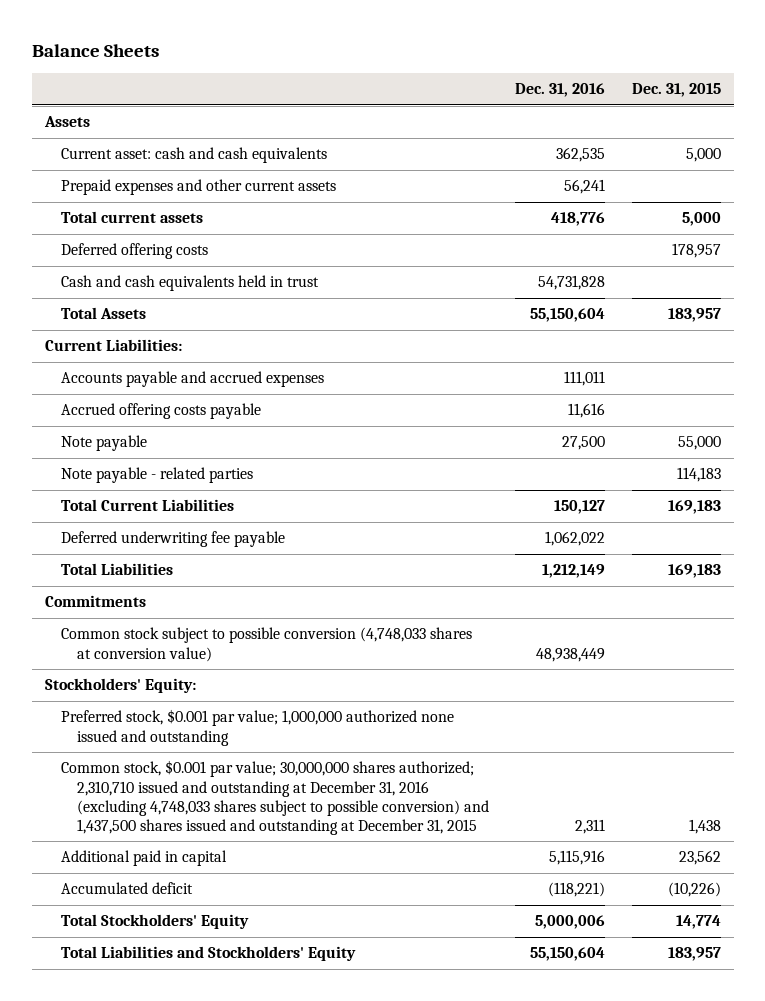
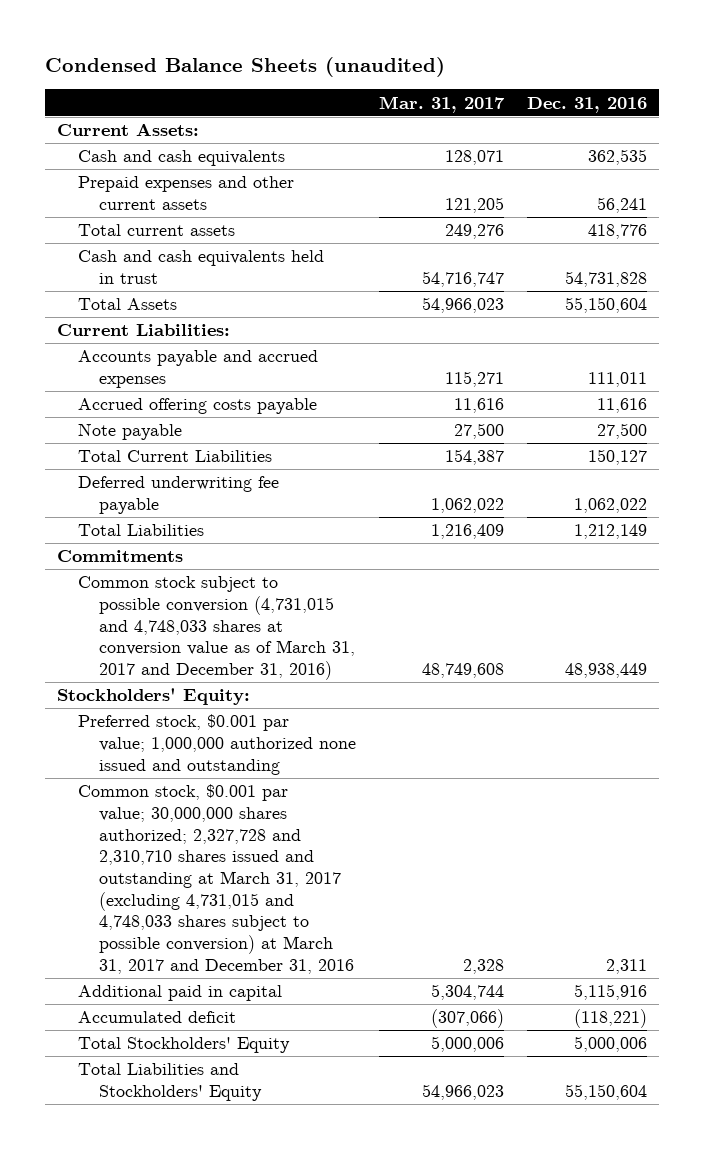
- Balance Sheets
+ Condensed Balance Sheets (unaudited)
- | Dec. 31, 2016 | Dec. 31, 2015
+ | Mar. 31, 2017 | Dec. 31, 2016
- Assets
- Current asset: cash and cash equivalents | 362,535 | 5,000
+ Current Assets:
+ Cash and cash equivalents | 128,071 | 362,535
- Deferred offering costs | | 178,957
- Note payable - related parties | | 114,183
- Common stock subject to possible conversion (4,748,033 shares at conversion value) | 48,938,449 |
+ Common stock subject to possible conversion (4,731,015 and 4,748,033 shares at conversion value as of March 31, 2017 and December 31, 2016) | 48,749,608 | 48,938,449
- Common stock, $0.001 par value; 30,000,000 shares authorized; 2,310,710 issued and outstanding at December 31, 2016 (excluding 4,748,033 shares subject to possible conversion) and 1,437,500 shares issued and outstanding at December 31, 2015 | 2,311 | 1,438
+ Common stock, $0.001 par value; 30,000,000 shares authorized; 2,327,728 and 2,310,710 shares issued and outstanding at March 31, 2017 (excluding 4,731,015 and 4,748,033 shares subject to possible conversion) at March 31, 2017 and December 31, 2016 | 2,328 | 2,311

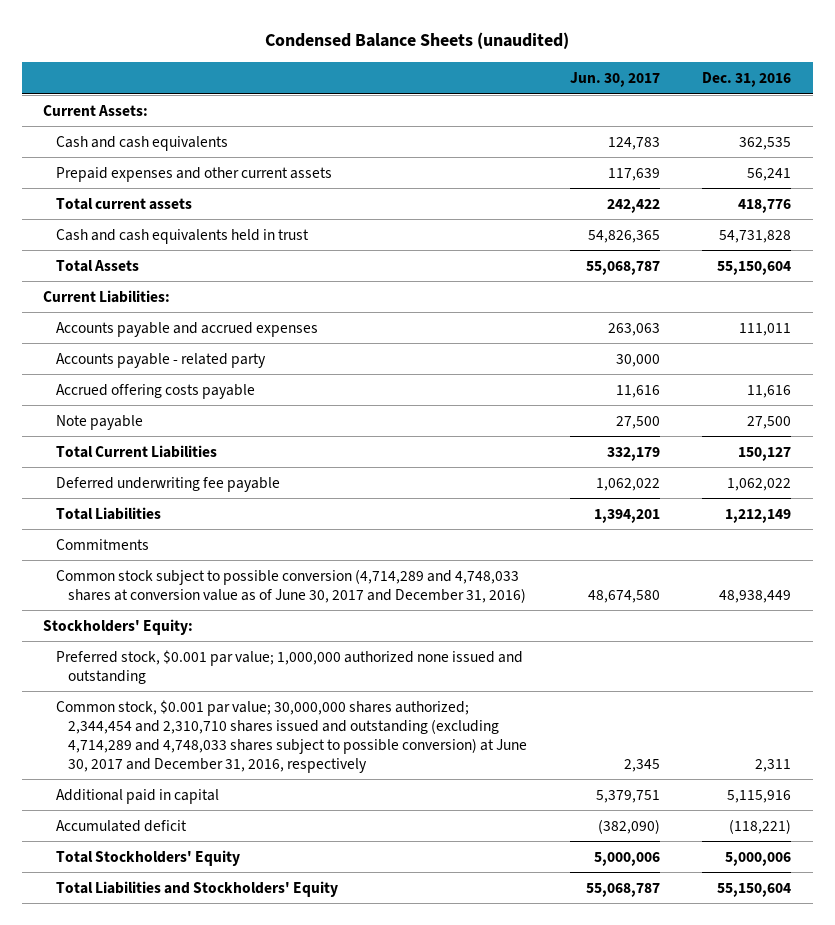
- | Mar. 31, 2017 | Dec. 31, 2016
+ | Jun. 30, 2017 | Dec. 31, 2016
+ Accounts payable - related party | 30,000 |
- Common stock subject to possible conversion (4,731,015 and 4,748,033 shares at conversion value as of March 31, 2017 and December 31, 2016) | 48,749,608 | 48,938,449
+ Common stock subject to possible conversion (4,714,289 and 4,748,033 shares at conversion value as of June 30, 2017 and December 31, 2016) | 48,674,580 | 48,938,449
- Common stock, $0.001 par value; 30,000,000 shares authorized; 2,327,728 and 2,310,710 shares issued and outstanding at March 31, 2017 (excluding 4,731,015 and 4,748,033 shares subject to possible conversion) at March 31, 2017 and December 31, 2016 | 2,328 | 2,311
+ Common stock, $0.001 par value; 30,000,000 shares authorized; 2,344,454 and 2,310,710 shares issued and outstanding (excluding 4,714,289 and 4,748,033 shares subject to possible conversion) at June 30, 2017 and December 31, 2016, respectively | 2,345 | 2,311

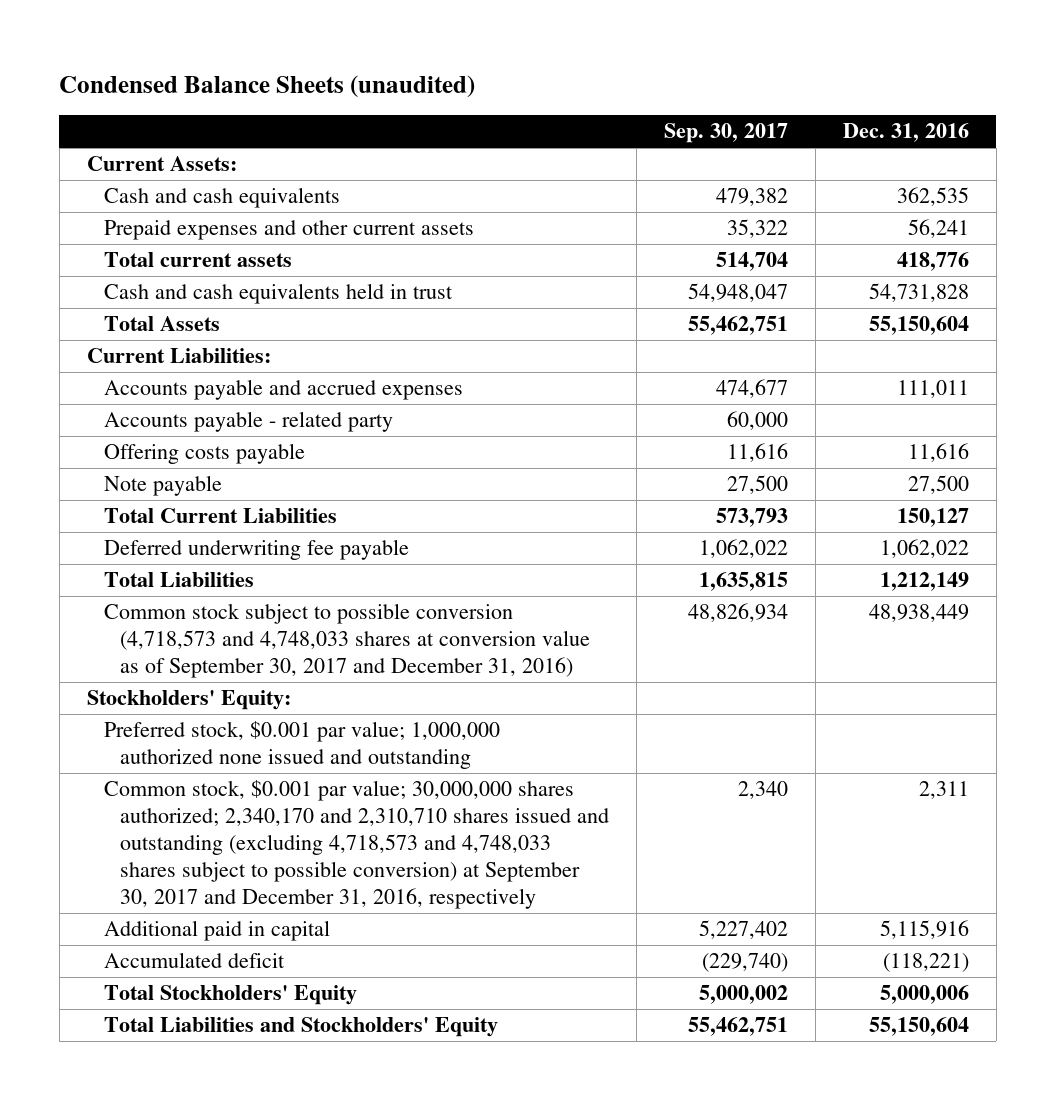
- | Jun. 30, 2017 | Dec. 31, 2016
+ | Sep. 30, 2017 | Dec. 31, 2016
- Accrued offering costs payable | 11,616 | 11,616
+ Offering costs payable | 11,616 | 11,616
- Commitments
- Common stock subject to possible conversion (4,714,289 and 4,748,033 shares at conversion value as of June 30, 2017 and December 31, 2016) | 48,674,580 | 48,938,449
+ Common stock subject to possible conversion (4,718,573 and 4,748,033 shares at conversion value as of September 30, 2017 and December 31, 2016) | 48,826,934 | 48,938,449
- Common stock, $0.001 par value; 30,000,000 shares authorized; 2,344,454 and 2,310,710 shares issued and outstanding (excluding 4,714,289 and 4,748,033 shares subject to possible conversion) at June 30, 2017 and December 31, 2016, respectively | 2,345 | 2,311
+ Common stock, $0.001 par value; 30,000,000 shares authorized; 2,340,170 and 2,310,710 shares issued and outstanding (excluding 4,718,573 and 4,748,033 shares subject to possible conversion) at September 30, 2017 and December 31, 2016, respectively | 2,340 | 2,311

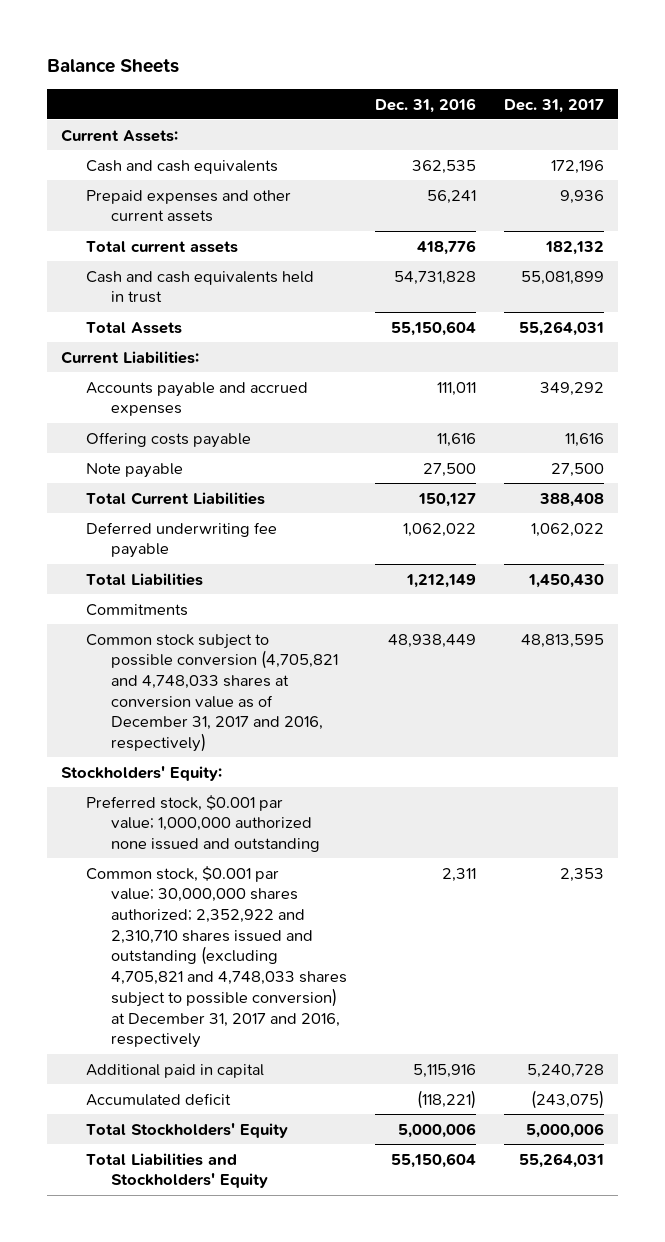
- Condensed Balance Sheets (unaudited)
+ Balance Sheets
- | Sep. 30, 2017 | Dec. 31, 2016
+ | Dec. 31, 2016 | Dec. 31, 2017
- Accounts payable - related party | 60,000 |
- Common stock subject to possible conversion (4,718,573 and 4,748,033 shares at conversion value as of September 30, 2017 and December 31, 2016) | 48,826,934 | 48,938,449
+ Commitments
+ Common stock subject to possible conversion (4,705,821 and 4,748,033 shares at conversion value as of December 31, 2017 and 2016, respectively) | 48,938,449 | 48,813,595
- Common stock, $0.001 par value; 30,000,000 shares authorized; 2,340,170 and 2,310,710 shares issued and outstanding (excluding 4,718,573 and 4,748,033 shares subject to possible conversion) at September 30, 2017 and December 31, 2016, respectively | 2,340 | 2,311
+ Common stock, $0.001 par value; 30,000,000 shares authorized; 2,352,922 and 2,310,710 shares issued and outstanding (excluding 4,705,821 and 4,748,033 shares subject to possible conversion) at December 31, 2017 and 2016, respectively | 2,311 | 2,353

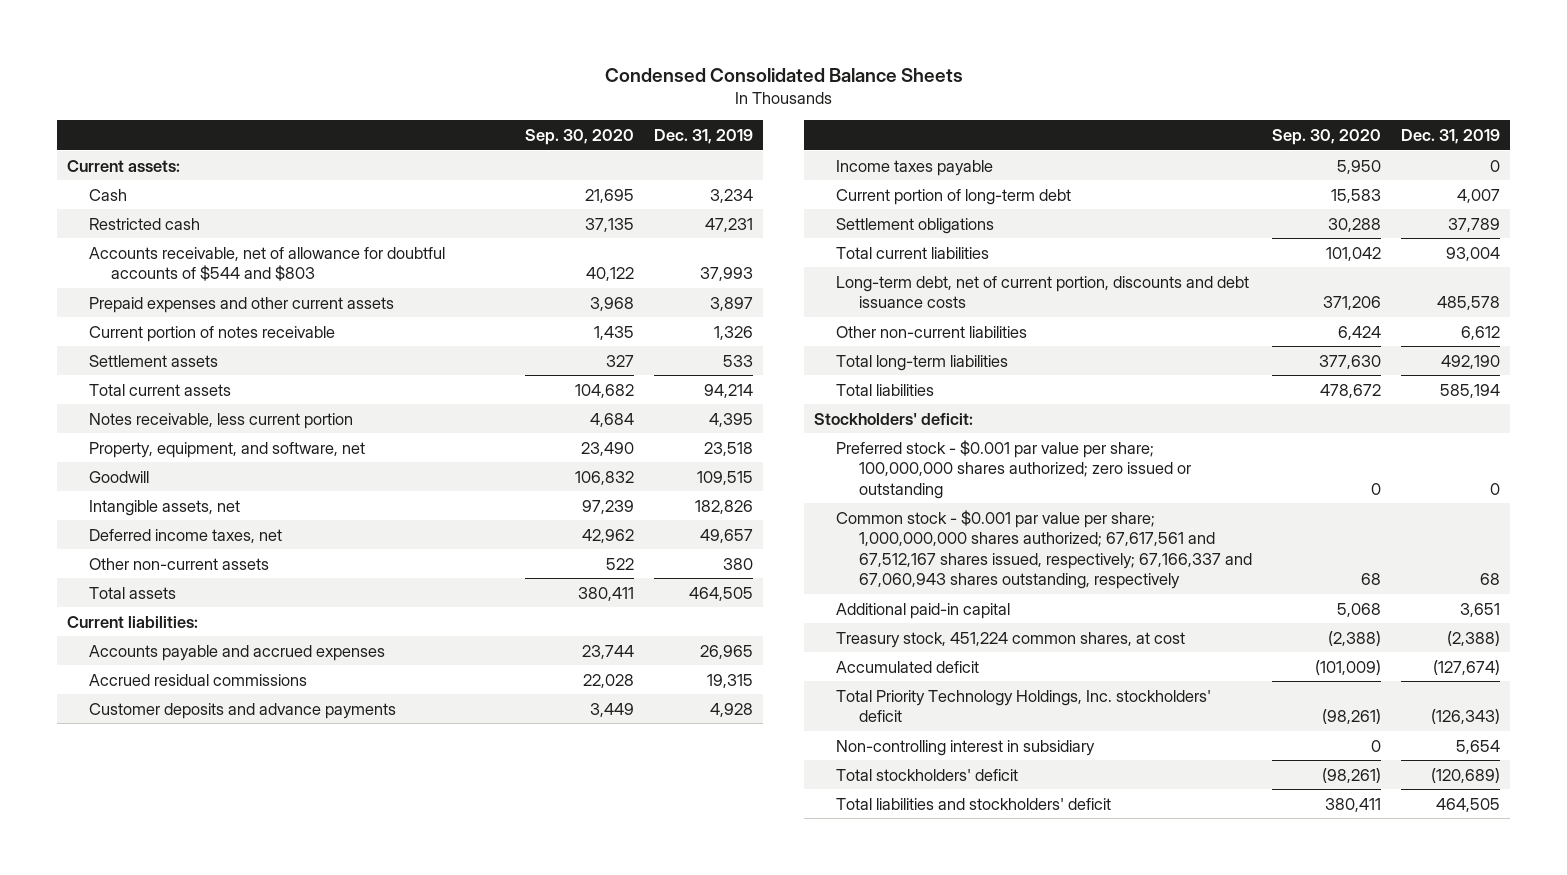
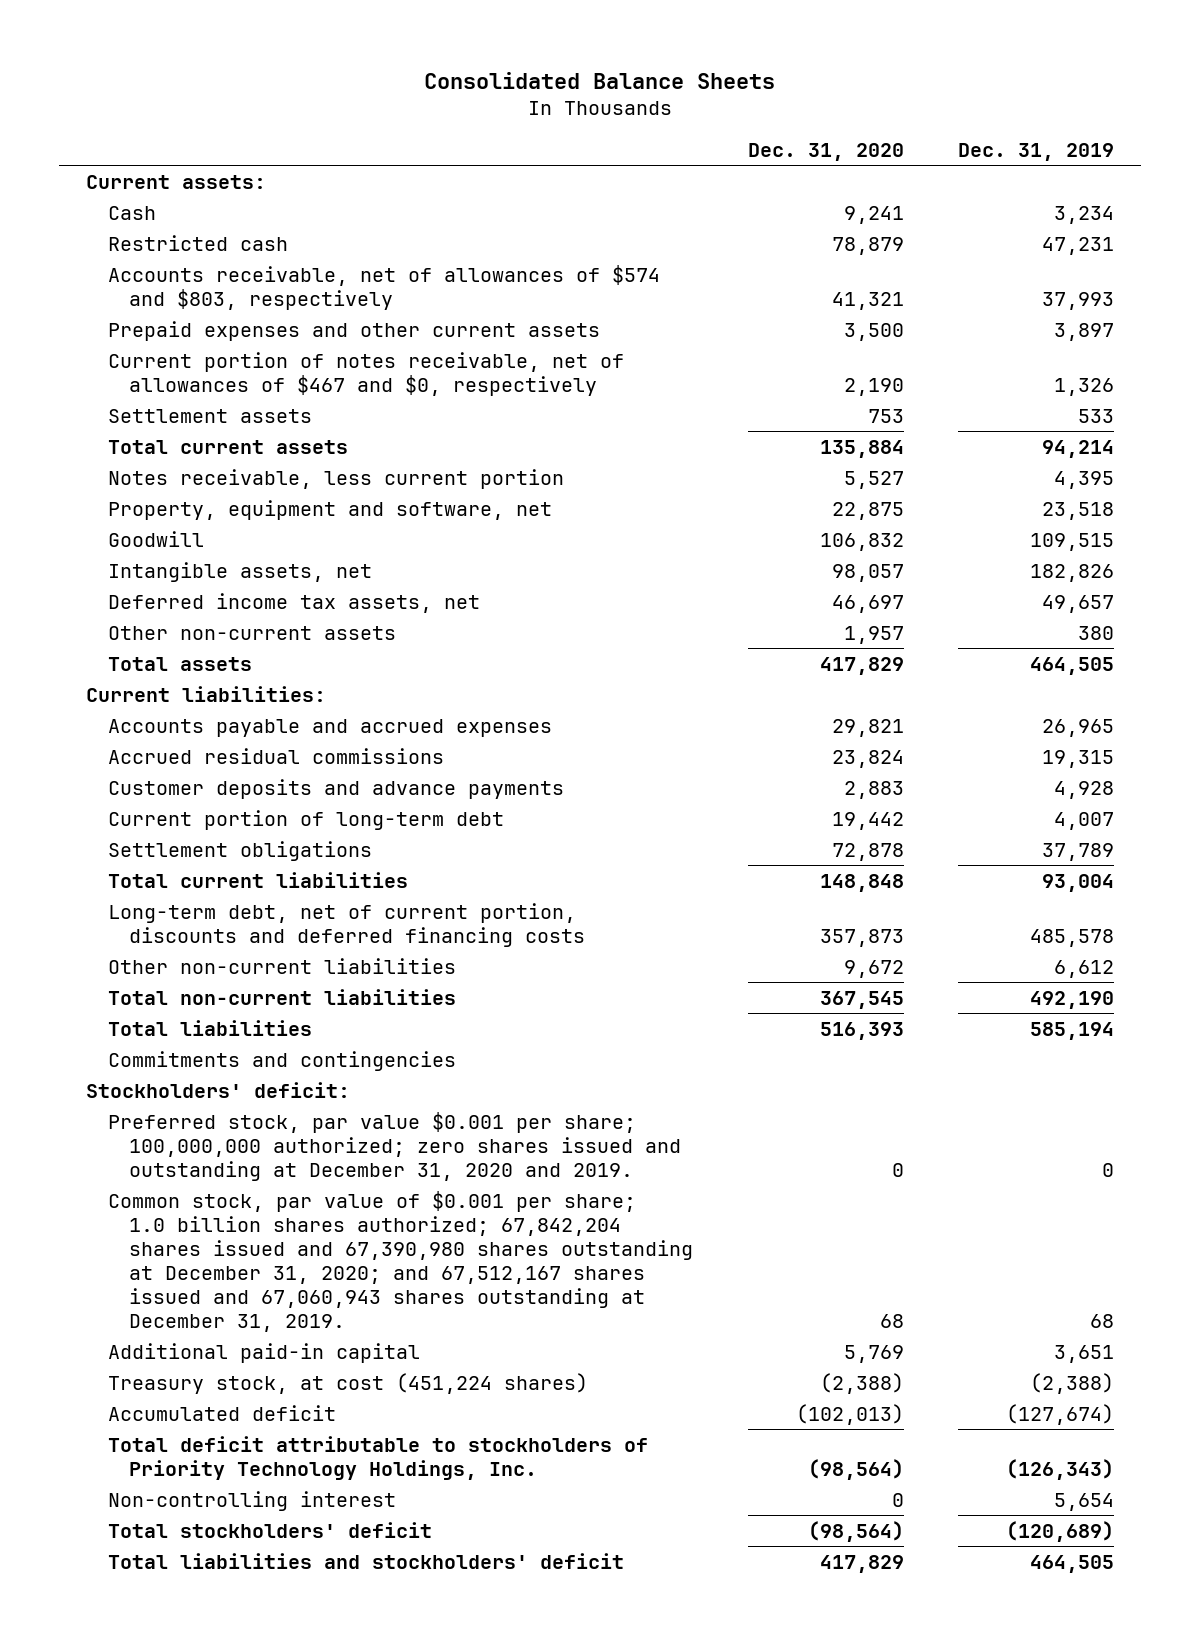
- Condensed Consolidated Balance Sheets
+ Consolidated Balance Sheets
- | Sep. 30, 2020 | Dec. 31, 2019
+ | Dec. 31, 2020 | Dec. 31, 2019
- Accounts receivable, net of allowance for doubtful accounts of $544 and $803 | 40,122 | 37,993
+ Accounts receivable, net of allowances of $574 and $803, respectively | 41,321 | 37,993
- Current portion of notes receivable | 1,435 | 1,326
+ Current portion of notes receivable, net of allowances of $467 and $0, respectively | 2,190 | 1,326
- Property, equipment, and software, net | 23,490 | 23,518
+ Property, equipment and software, net | 22,875 | 23,518
- Deferred income taxes, net | 42,962 | 49,657
+ Deferred income tax assets, net | 46,697 | 49,657
- Income taxes payable | 5,950 | 0
- Long-term debt, net of current portion, discounts and debt issuance costs | 371,206 | 485,578
+ Long-term debt, net of current portion, discounts and deferred financing costs | 357,873 | 485,578
- Total long-term liabilities | 377,630 | 492,190
+ Total non-current liabilities | 367,545 | 492,190
+ Commitments and contingencies
- Preferred stock - $0.001 par value per share; 100,000,000 shares authorized; zero issued or outstanding | 0 | 0
- Common stock - $0.001 par value per share; 1,000,000,000 shares authorized; 67,617,561 and 67,512,167 shares issued, respectively; 67,166,337 and 67,060,943 shares outstanding, respectively | 68 | 68
+ Preferred stock, par value $0.001 per share; 100,000,000 authorized; zero shares issued and outstanding at December 31, 2020 and 2019. | 0 | 0
+ Common stock, par value of $0.001 per share; 1.0 billion shares authorized; 67,842,204 shares issued and 67,390,980 shares outstanding at December 31, 2020; and 67,512,167 shares issued and 67,060,943 shares outstanding at December 31, 2019. | 68 | 68
- Treasury stock, 451,224 common shares, at cost | (2,388) | (2,388)
+ Treasury stock, at cost (451,224 shares) | (2,388) | (2,388)
- Total Priority Technology Holdings, Inc. stockholders' deficit | (98,261) | (126,343)
- Non-controlling interest in subsidiary | 0 | 5,654
+ Total deficit attributable to stockholders of Priority Technology Holdings, Inc. | (98,564) | (126,343)
+ Non-controlling interest | 0 | 5,654

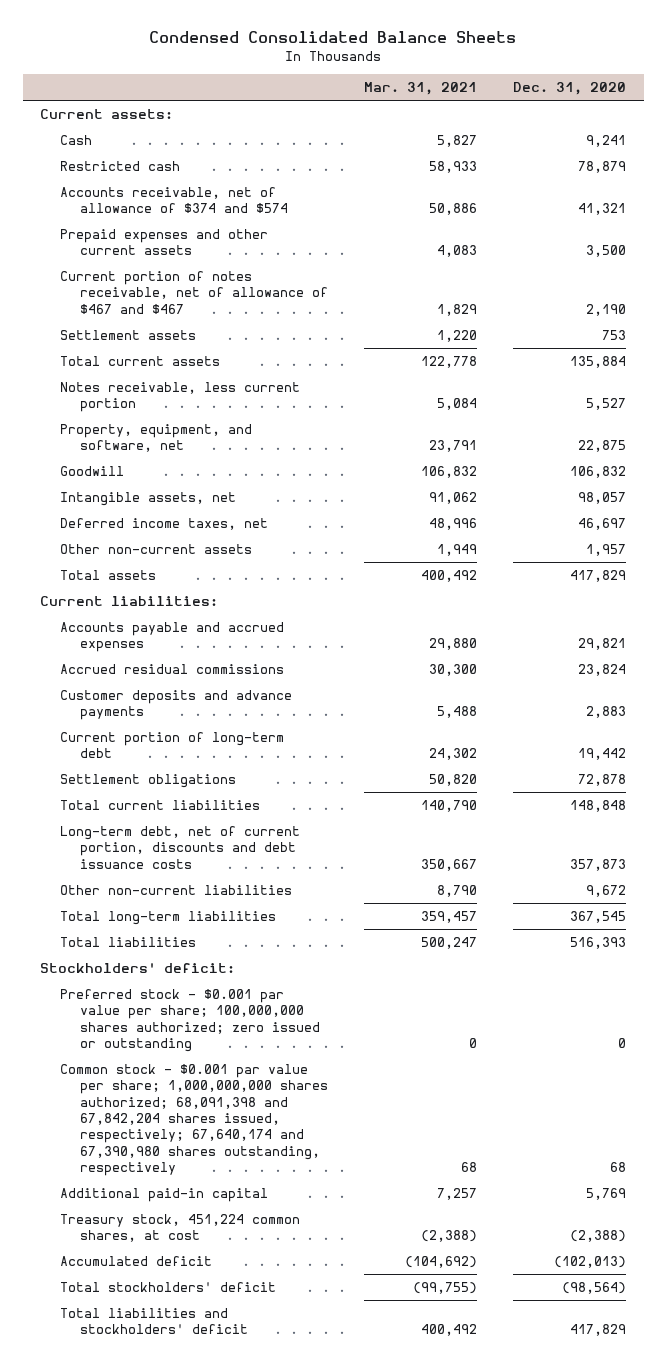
- Consolidated Balance Sheets
+ Condensed Consolidated Balance Sheets
- | Dec. 31, 2020 | Dec. 31, 2019
+ | Mar. 31, 2021 | Dec. 31, 2020
- Accounts receivable, net of allowances of $574 and $803, respectively | 41,321 | 37,993
+ Accounts receivable, net of allowance of $374 and $574 | 50,886 | 41,321
- Current portion of notes receivable, net of allowances of $467 and $0, respectively | 2,190 | 1,326
+ Current portion of notes receivable, net of allowance of $467 and $467 | 1,829 | 2,190
- Property, equipment and software, net | 22,875 | 23,518
+ Property, equipment, and software, net | 23,791 | 22,875
- Deferred income tax assets, net | 46,697 | 49,657
+ Deferred income taxes, net | 48,996 | 46,697
- Long-term debt, net of current portion, discounts and deferred financing costs | 357,873 | 485,578
+ Long-term debt, net of current portion, discounts and debt issuance costs | 350,667 | 357,873
- Total non-current liabilities | 367,545 | 492,190
+ Total long-term liabilities | 359,457 | 367,545
- Commitments and contingencies
- Preferred stock, par value $0.001 per share; 100,000,000 authorized; zero shares issued and outstanding at December 31, 2020 and 2019. | 0 | 0
- Common stock, par value of $0.001 per share; 1.0 billion shares authorized; 67,842,204 shares issued and 67,390,980 shares outstanding at December 31, 2020; and 67,512,167 shares issued and 67,060,943 shares outstanding at December 31, 2019. | 68 | 68
+ Preferred stock - $0.001 par value per share; 100,000,000 shares authorized; zero issued or outstanding | 0 | 0
+ Common stock - $0.001 par value per share; 1,000,000,000 shares authorized; 68,091,398 and 67,842,204 shares issued, respectively; 67,640,174 and 67,390,980 shares outstanding, respectively | 68 | 68
- Treasury stock, at cost (451,224 shares) | (2,388) | (2,388)
+ Treasury stock, 451,224 common shares, at cost | (2,388) | (2,388)
- Total deficit attributable to stockholders of Priority Technology Holdings, Inc. | (98,564) | (126,343)
- Non-controlling interest | 0 | 5,654

